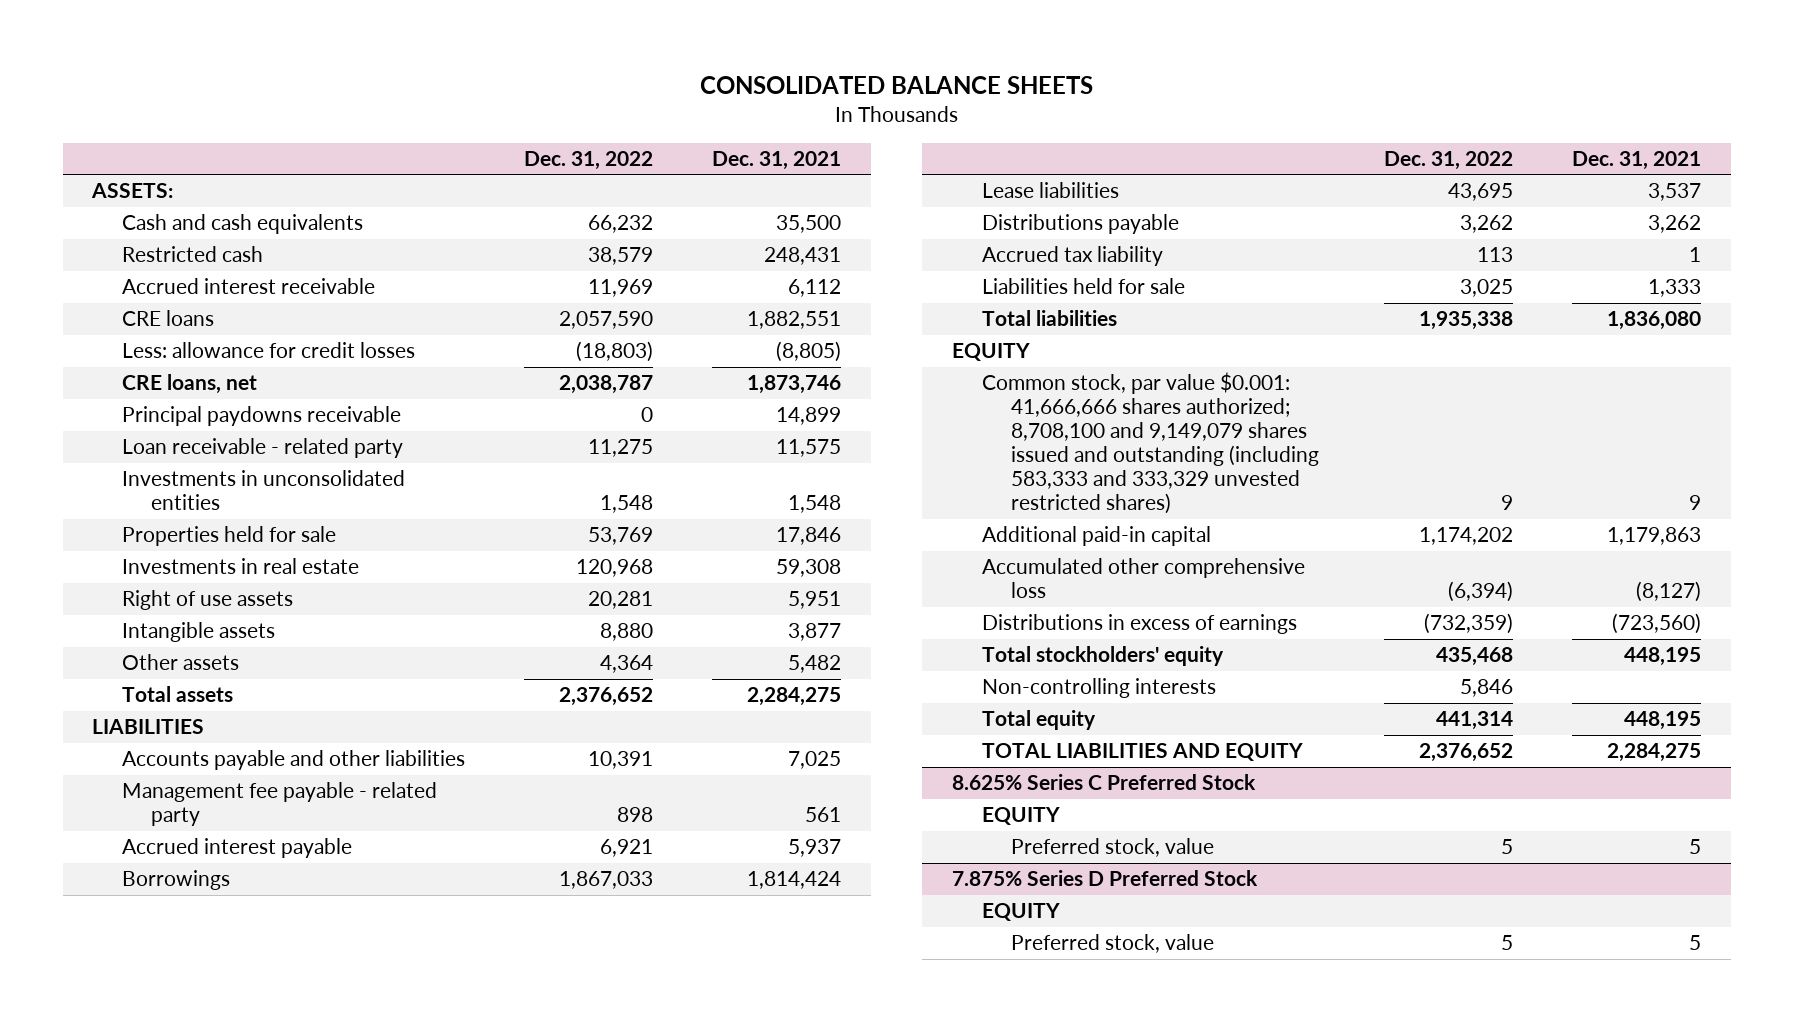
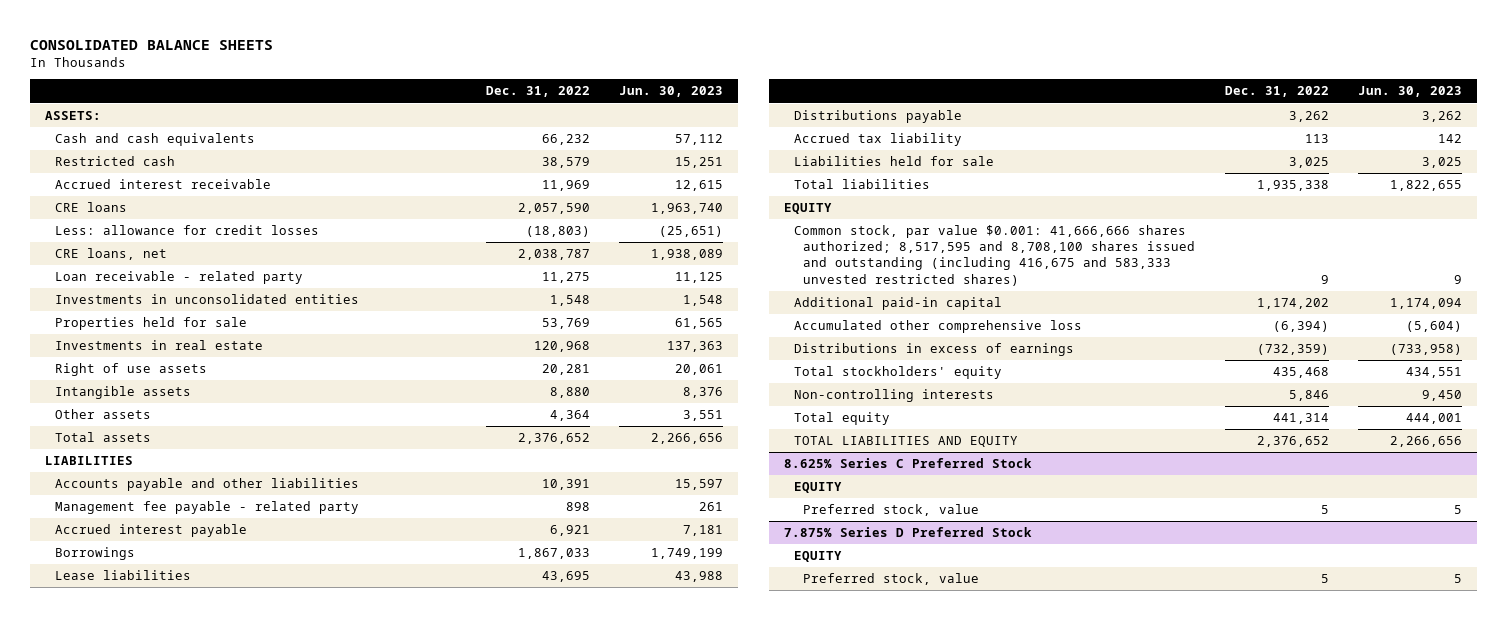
- | Dec. 31, 2022 | Dec. 31, 2021
+ | Dec. 31, 2022 | Jun. 30, 2023
- Principal paydowns receivable | 0 | 14,899
- Common stock, par value $0.001: 41,666,666 shares authorized; 8,708,100 and 9,149,079 shares issued and outstanding (including 583,333 and 333,329 unvested restricted shares) | 9 | 9
+ Common stock, par value $0.001: 41,666,666 shares authorized; 8,517,595 and 8,708,100 shares issued and outstanding (including 416,675 and 583,333 unvested restricted shares) | 9 | 9

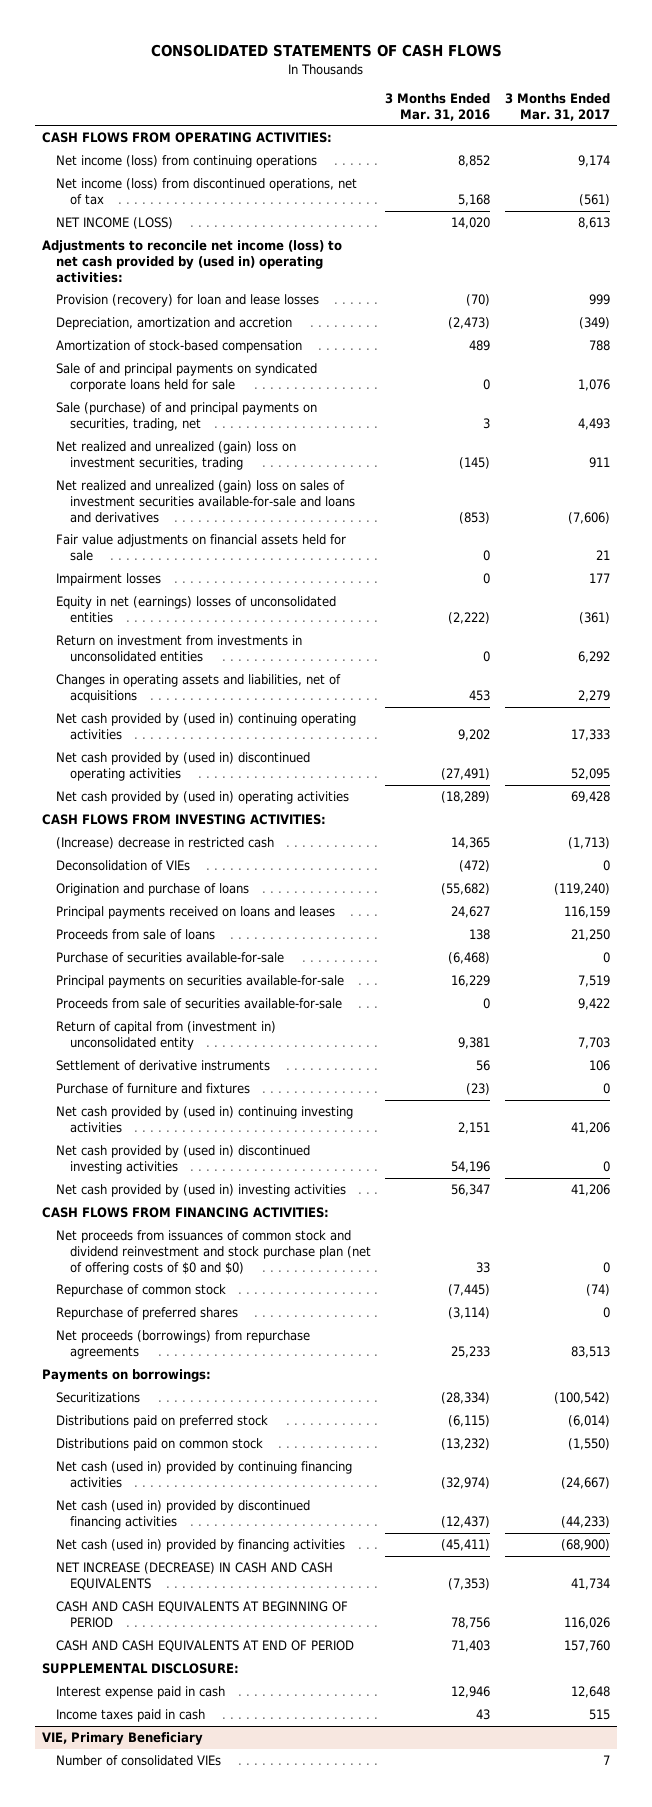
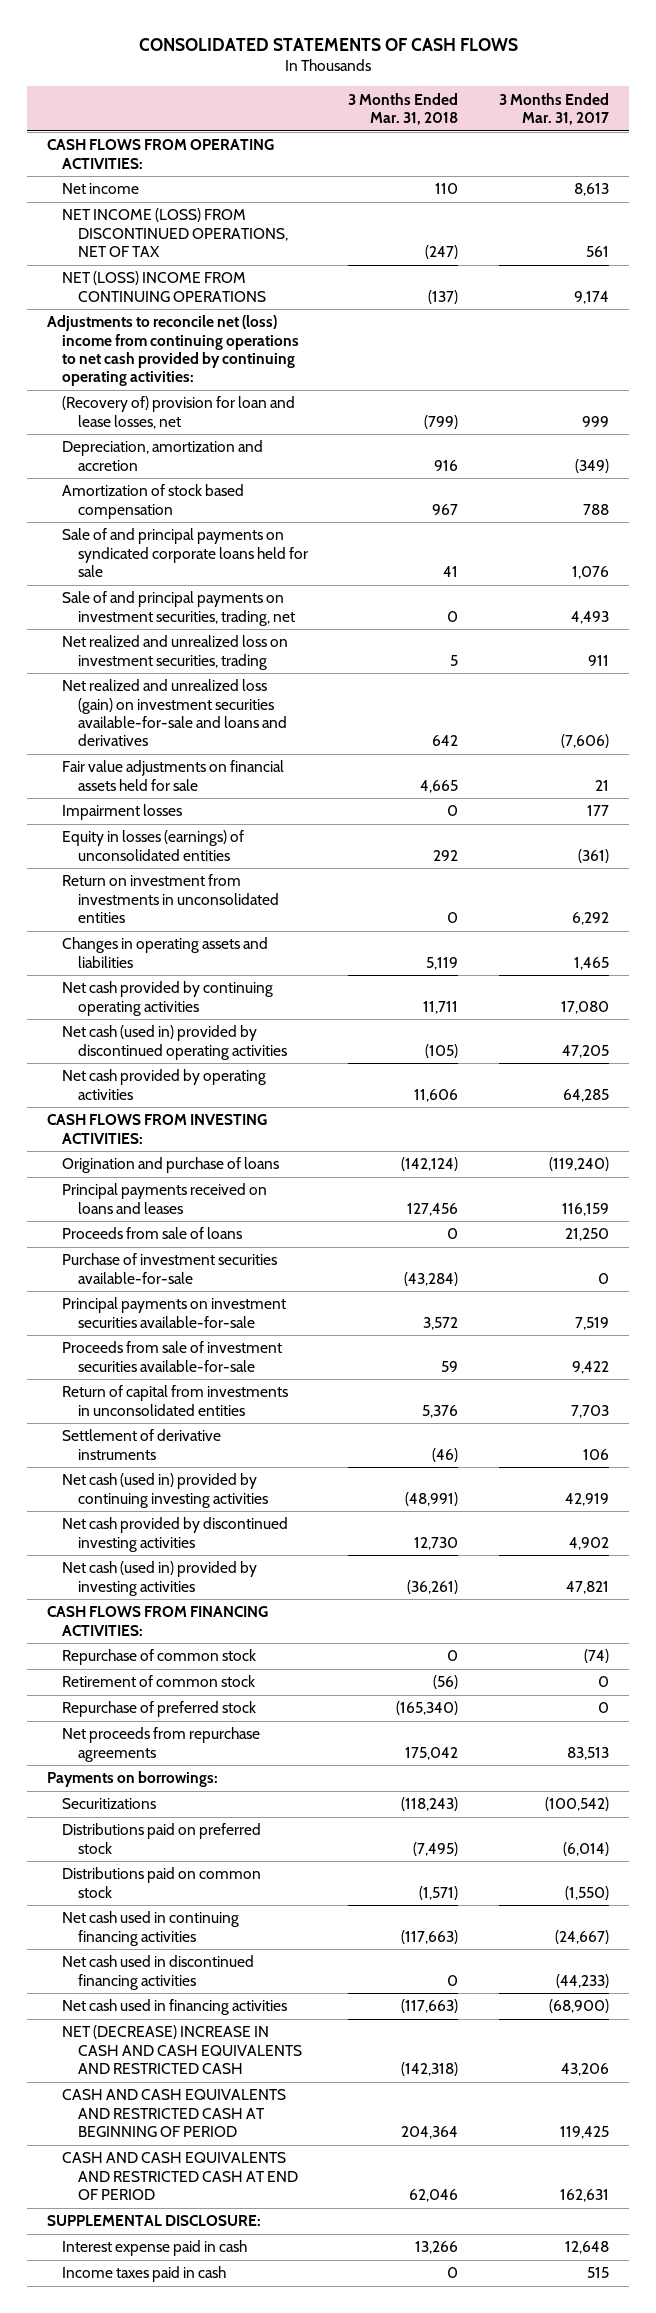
- | 3 Months Ended Mar. 31, 2016 | 3 Months Ended Mar. 31, 2017
+ | 3 Months Ended Mar. 31, 2018 | 3 Months Ended Mar. 31, 2017
- Net income (loss) from continuing operations | 8,852 | 9,174
- Net income (loss) from discontinued operations, net of tax | 5,168 | (561)
- NET INCOME (LOSS) | 14,020 | 8,613
- Adjustments to reconcile net income (loss) to net cash provided by (used in) operating activities:
- Provision (recovery) for loan and lease losses | (70) | 999
+ Net income | 110 | 8,613
+ NET INCOME (LOSS) FROM DISCONTINUED OPERATIONS, NET OF TAX | (247) | 561
+ NET (LOSS) INCOME FROM CONTINUING OPERATIONS | (137) | 9,174
+ Adjustments to reconcile net (loss) income from continuing operations to net cash provided by continuing operating activities:
+ (Recovery of) provision for loan and lease losses, net | (799) | 999
- Amortization of stock-based compensation | 489 | 788
+ Amortization of stock based compensation | 967 | 788
- Sale (purchase) of and principal payments on securities, trading, net | 3 | 4,493
- Net realized and unrealized (gain) loss on investment securities, trading | (145) | 911
- Net realized and unrealized (gain) loss on sales of investment securities available-for-sale and loans and derivatives | (853) | (7,606)
+ Sale of and principal payments on investment securities, trading, net | 0 | 4,493
+ Net realized and unrealized loss on investment securities, trading | 5 | 911
+ Net realized and unrealized loss (gain) on investment securities available-for-sale and loans and derivatives | 642 | (7,606)
- Equity in net (earnings) losses of unconsolidated entities | (2,222) | (361)
+ Equity in losses (earnings) of unconsolidated entities | 292 | (361)
- Changes in operating assets and liabilities, net of acquisitions | 453 | 2,279
- Net cash provided by (used in) continuing operating activities | 9,202 | 17,333
- Net cash provided by (used in) discontinued operating activities | (27,491) | 52,095
- Net cash provided by (used in) operating activities | (18,289) | 69,428
+ Changes in operating assets and liabilities | 5,119 | 1,465
+ Net cash provided by continuing operating activities | 11,711 | 17,080
+ Net cash (used in) provided by discontinued operating activities | (105) | 47,205
+ Net cash provided by operating activities | 11,606 | 64,285
- (Increase) decrease in restricted cash | 14,365 | (1,713)
- Deconsolidation of VIEs | (472) | 0
- Purchase of securities available-for-sale | (6,468) | 0
- Principal payments on securities available-for-sale | 16,229 | 7,519
- Proceeds from sale of securities available-for-sale | 0 | 9,422
- Return of capital from (investment in) unconsolidated entity | 9,381 | 7,703
+ Purchase of investment securities available-for-sale | (43,284) | 0
+ Principal payments on investment securities available-for-sale | 3,572 | 7,519
+ Proceeds from sale of investment securities available-for-sale | 59 | 9,422
+ Return of capital from investments in unconsolidated entities | 5,376 | 7,703
- Purchase of furniture and fixtures | (23) | 0
- Net cash provided by (used in) continuing investing activities | 2,151 | 41,206
- Net cash provided by (used in) discontinued investing activities | 54,196 | 0
- Net cash provided by (used in) investing activities | 56,347 | 41,206
+ Net cash (used in) provided by continuing investing activities | (48,991) | 42,919
+ Net cash provided by discontinued investing activities | 12,730 | 4,902
+ Net cash (used in) provided by investing activities | (36,261) | 47,821
- Net proceeds from issuances of common stock and dividend reinvestment and stock purchase plan (net of offering costs of $0 and $0) | 33 | 0
- Repurchase of preferred shares | (3,114) | 0
- Net proceeds (borrowings) from repurchase agreements | 25,233 | 83,513
+ Retirement of common stock | (56) | 0
+ Repurchase of preferred stock | (165,340) | 0
+ Net proceeds from repurchase agreements | 175,042 | 83,513
- Net cash (used in) provided by continuing financing activities | (32,974) | (24,667)
- Net cash (used in) provided by discontinued financing activities | (12,437) | (44,233)
- Net cash (used in) provided by financing activities | (45,411) | (68,900)
- NET INCREASE (DECREASE) IN CASH AND CASH EQUIVALENTS | (7,353) | 41,734
- CASH AND CASH EQUIVALENTS AT BEGINNING OF PERIOD | 78,756 | 116,026
- CASH AND CASH EQUIVALENTS AT END OF PERIOD | 71,403 | 157,760
+ Net cash used in continuing financing activities | (117,663) | (24,667)
+ Net cash used in discontinued financing activities | 0 | (44,233)
+ Net cash used in financing activities | (117,663) | (68,900)
+ NET (DECREASE) INCREASE IN CASH AND CASH EQUIVALENTS AND RESTRICTED CASH | (142,318) | 43,206
+ CASH AND CASH EQUIVALENTS AND RESTRICTED CASH AT BEGINNING OF PERIOD | 204,364 | 119,425
+ CASH AND CASH EQUIVALENTS AND RESTRICTED CASH AT END OF PERIOD | 62,046 | 162,631
- VIE, Primary Beneficiary
- Number of consolidated VIEs | | 7

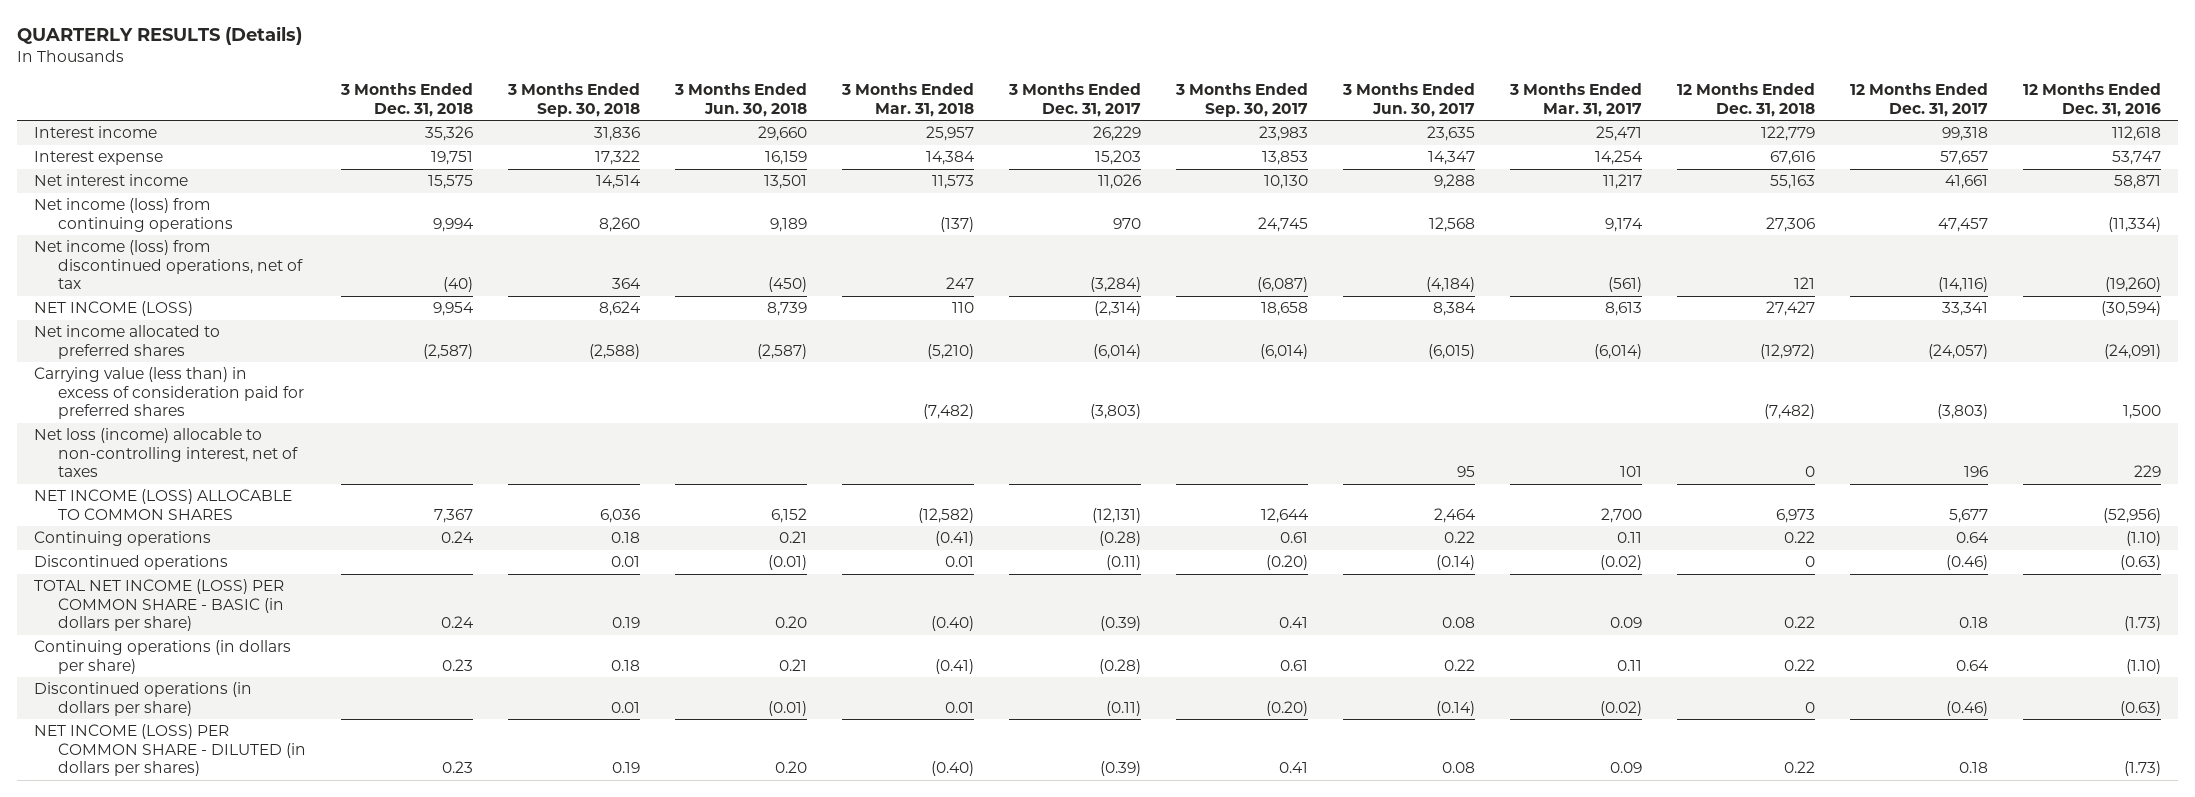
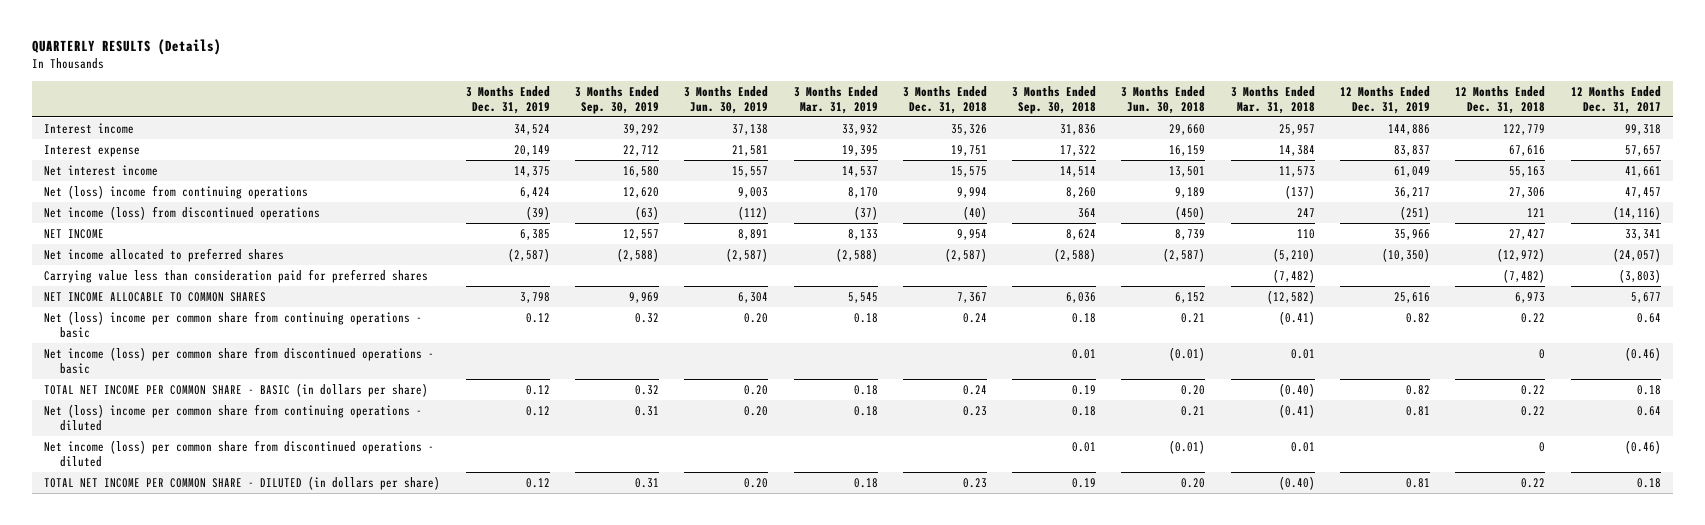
- | 3 Months Ended Dec. 31, 2018 | 3 Months Ended Sep. 30, 2018 | 3 Months Ended Jun. 30, 2018 | 3 Months Ended Mar. 31, 2018 | 3 Months Ended Dec. 31, 2017 | 3 Months Ended Sep. 30, 2017 | 3 Months Ended Jun. 30, 2017 | 3 Months Ended Mar. 31, 2017 | 12 Months Ended Dec. 31, 2018 | 12 Months Ended Dec. 31, 2017 | 12 Months Ended Dec. 31, 2016
+ | 3 Months Ended Dec. 31, 2019 | 3 Months Ended Sep. 30, 2019 | 3 Months Ended Jun. 30, 2019 | 3 Months Ended Mar. 31, 2019 | 3 Months Ended Dec. 31, 2018 | 3 Months Ended Sep. 30, 2018 | 3 Months Ended Jun. 30, 2018 | 3 Months Ended Mar. 31, 2018 | 12 Months Ended Dec. 31, 2019 | 12 Months Ended Dec. 31, 2018 | 12 Months Ended Dec. 31, 2017
- Net income (loss) from continuing operations | 9,994 | 8,260 | 9,189 | (137) | 970 | 24,745 | 12,568 | 9,174 | 27,306 | 47,457 | (11,334)
- Net income (loss) from discontinued operations, net of tax | (40) | 364 | (450) | 247 | (3,284) | (6,087) | (4,184) | (561) | 121 | (14,116) | (19,260)
- NET INCOME (LOSS) | 9,954 | 8,624 | 8,739 | 110 | (2,314) | 18,658 | 8,384 | 8,613 | 27,427 | 33,341 | (30,594)
+ Net (loss) income from continuing operations | 6,424 | 12,620 | 9,003 | 8,170 | 9,994 | 8,260 | 9,189 | (137) | 36,217 | 27,306 | 47,457
+ Net income (loss) from discontinued operations | (39) | (63) | (112) | (37) | (40) | 364 | (450) | 247 | (251) | 121 | (14,116)
+ NET INCOME | 6,385 | 12,557 | 8,891 | 8,133 | 9,954 | 8,624 | 8,739 | 110 | 35,966 | 27,427 | 33,341
- Carrying value (less than) in excess of consideration paid for preferred shares | | | | (7,482) | (3,803) | | | | (7,482) | (3,803) | 1,500
- Net loss (income) allocable to non-controlling interest, net of taxes | | | | | | | 95 | 101 | 0 | 196 | 229
- NET INCOME (LOSS) ALLOCABLE TO COMMON SHARES | 7,367 | 6,036 | 6,152 | (12,582) | (12,131) | 12,644 | 2,464 | 2,700 | 6,973 | 5,677 | (52,956)
- Continuing operations | 0.24 | 0.18 | 0.21 | (0.41) | (0.28) | 0.61 | 0.22 | 0.11 | 0.22 | 0.64 | (1.10)
- Discontinued operations | | 0.01 | (0.01) | 0.01 | (0.11) | (0.20) | (0.14) | (0.02) | 0 | (0.46) | (0.63)
- TOTAL NET INCOME (LOSS) PER COMMON SHARE - BASIC (in dollars per share) | 0.24 | 0.19 | 0.20 | (0.40) | (0.39) | 0.41 | 0.08 | 0.09 | 0.22 | 0.18 | (1.73)
- Continuing operations (in dollars per share) | 0.23 | 0.18 | 0.21 | (0.41) | (0.28) | 0.61 | 0.22 | 0.11 | 0.22 | 0.64 | (1.10)
- Discontinued operations (in dollars per share) | | 0.01 | (0.01) | 0.01 | (0.11) | (0.20) | (0.14) | (0.02) | 0 | (0.46) | (0.63)
- NET INCOME (LOSS) PER COMMON SHARE - DILUTED (in dollars per shares) | 0.23 | 0.19 | 0.20 | (0.40) | (0.39) | 0.41 | 0.08 | 0.09 | 0.22 | 0.18 | (1.73)
+ Carrying value less than consideration paid for preferred shares | | | | | | | | (7,482) | | (7,482) | (3,803)
+ NET INCOME ALLOCABLE TO COMMON SHARES | 3,798 | 9,969 | 6,304 | 5,545 | 7,367 | 6,036 | 6,152 | (12,582) | 25,616 | 6,973 | 5,677
+ Net (loss) income per common share from continuing operations - basic | 0.12 | 0.32 | 0.20 | 0.18 | 0.24 | 0.18 | 0.21 | (0.41) | 0.82 | 0.22 | 0.64
+ Net income (loss) per common share from discontinued operations - basic | | | | | | 0.01 | (0.01) | 0.01 | | 0 | (0.46)
+ TOTAL NET INCOME PER COMMON SHARE - BASIC (in dollars per share) | 0.12 | 0.32 | 0.20 | 0.18 | 0.24 | 0.19 | 0.20 | (0.40) | 0.82 | 0.22 | 0.18
+ Net (loss) income per common share from continuing operations - diluted | 0.12 | 0.31 | 0.20 | 0.18 | 0.23 | 0.18 | 0.21 | (0.41) | 0.81 | 0.22 | 0.64
+ Net income (loss) per common share from discontinued operations - diluted | | | | | | 0.01 | (0.01) | 0.01 | | 0 | (0.46)
+ TOTAL NET INCOME PER COMMON SHARE - DILUTED (in dollars per share) | 0.12 | 0.31 | 0.20 | 0.18 | 0.23 | 0.19 | 0.20 | (0.40) | 0.81 | 0.22 | 0.18

